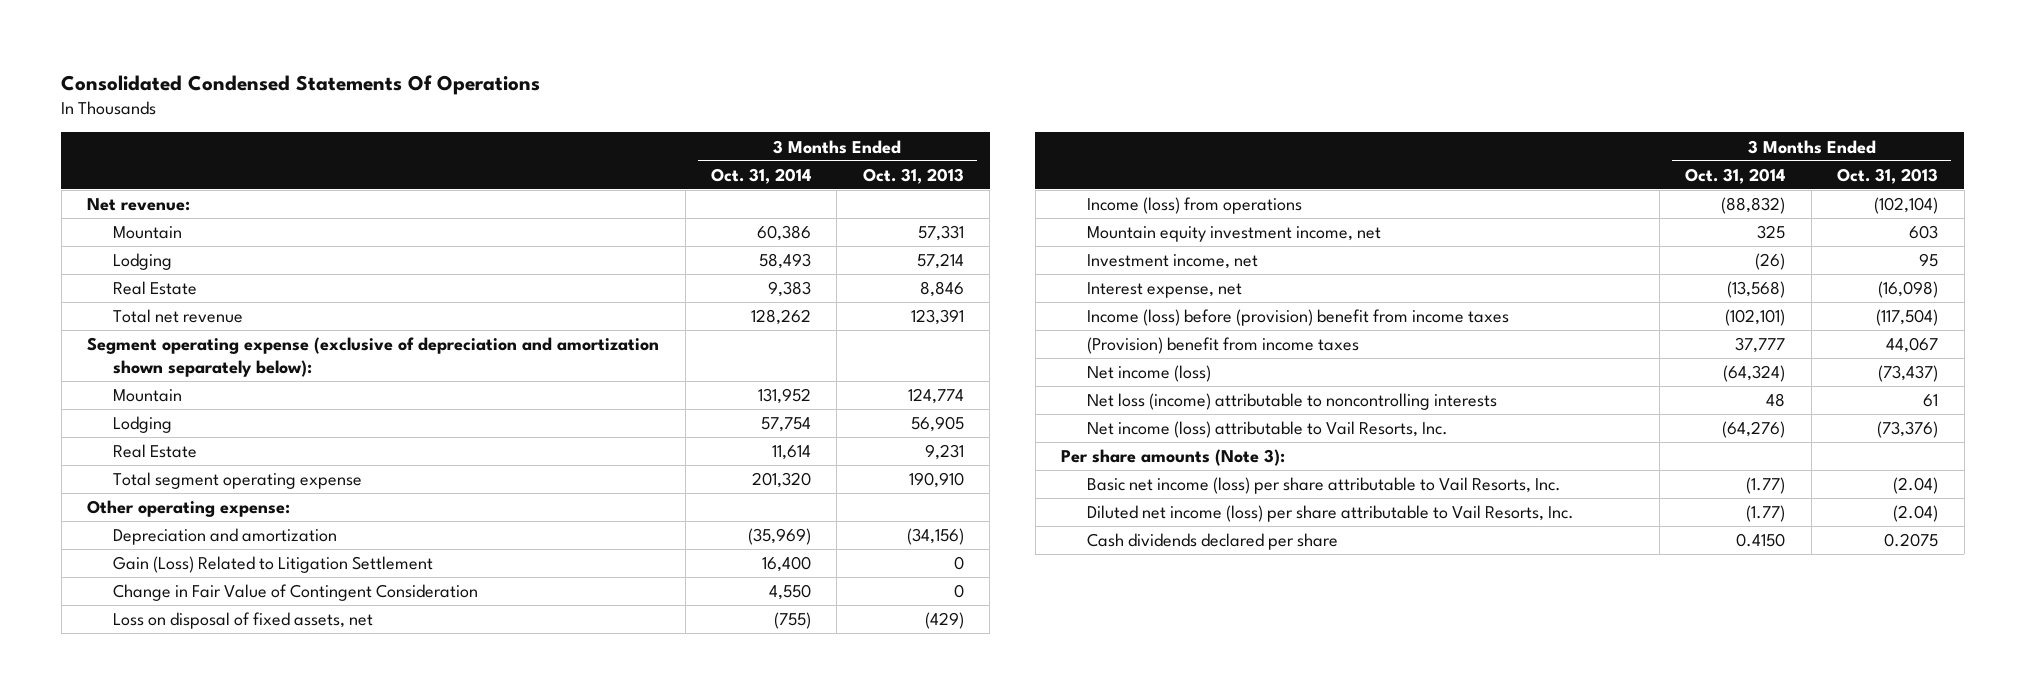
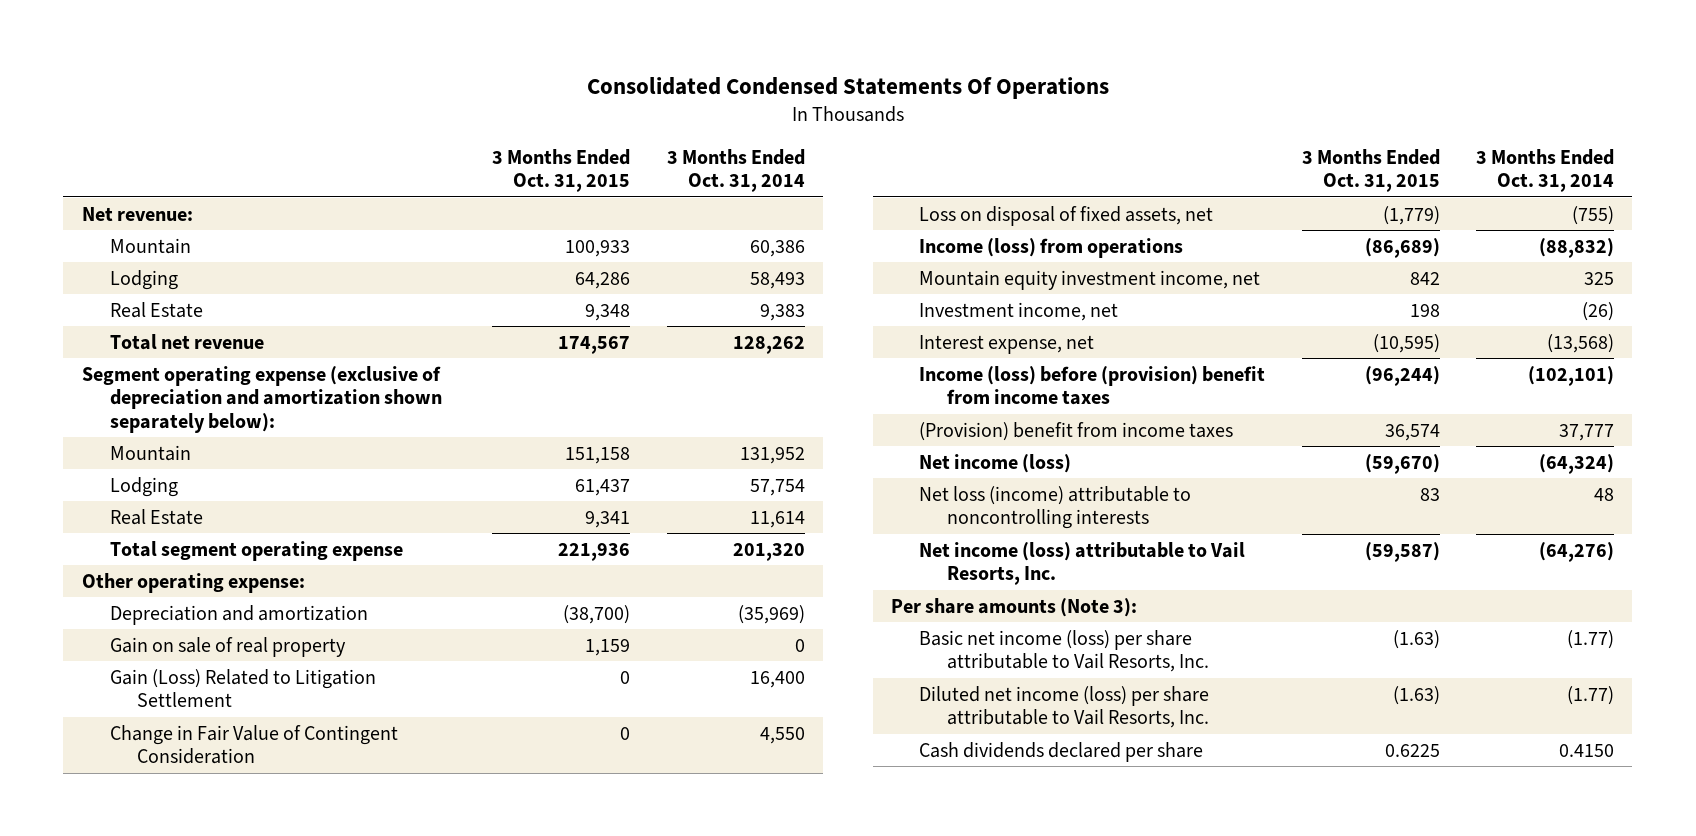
- | 3 Months Ended Oct. 31, 2014 | 3 Months Ended Oct. 31, 2013
+ | 3 Months Ended Oct. 31, 2015 | 3 Months Ended Oct. 31, 2014
+ Gain on sale of real property | 1,159 | 0

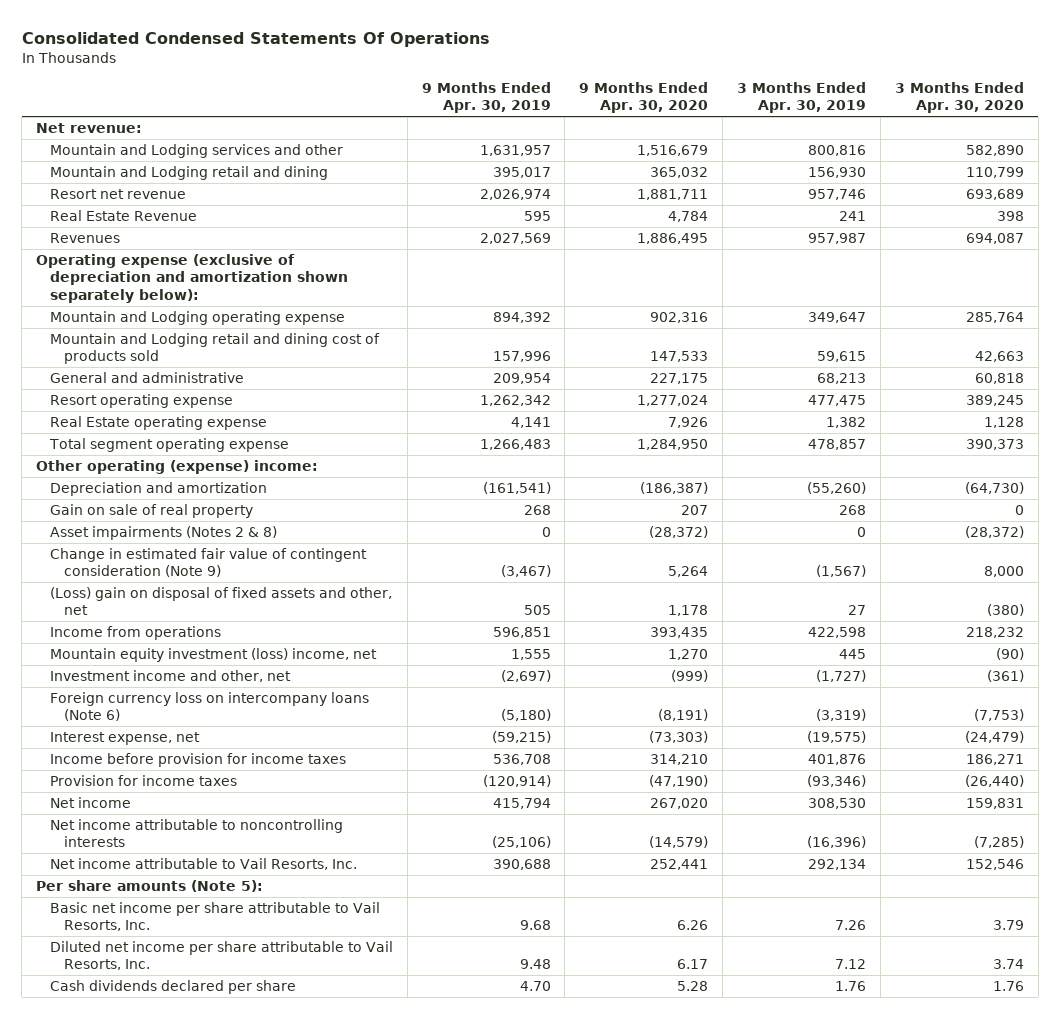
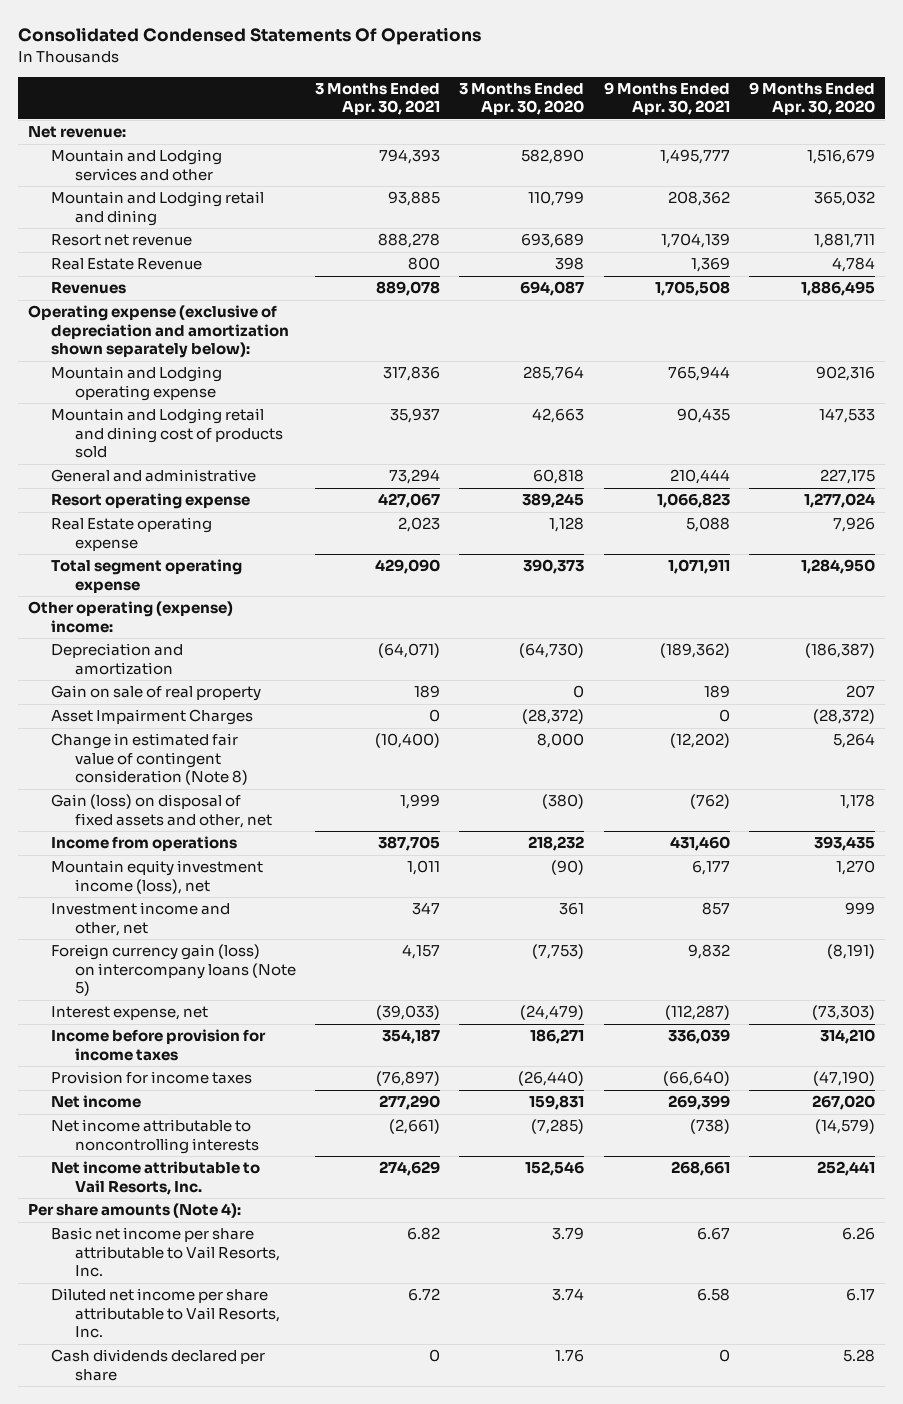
- | 9 Months Ended Apr. 30, 2019 | 9 Months Ended Apr. 30, 2020 | 3 Months Ended Apr. 30, 2019 | 3 Months Ended Apr. 30, 2020
+ | 3 Months Ended Apr. 30, 2021 | 3 Months Ended Apr. 30, 2020 | 9 Months Ended Apr. 30, 2021 | 9 Months Ended Apr. 30, 2020
- Asset impairments (Notes 2 & 8) | 0 | (28,372) | 0 | (28,372)
- Change in estimated fair value of contingent consideration (Note 9) | (3,467) | 5,264 | (1,567) | 8,000
- (Loss) gain on disposal of fixed assets and other, net | 505 | 1,178 | 27 | (380)
+ Asset Impairment Charges | 0 | (28,372) | 0 | (28,372)
+ Change in estimated fair value of contingent consideration (Note 8) | (10,400) | 8,000 | (12,202) | 5,264
+ Gain (loss) on disposal of fixed assets and other, net | 1,999 | (380) | (762) | 1,178
- Mountain equity investment (loss) income, net | 1,555 | 1,270 | 445 | (90)
- Investment income and other, net | (2,697) | (999) | (1,727) | (361)
- Foreign currency loss on intercompany loans (Note 6) | (5,180) | (8,191) | (3,319) | (7,753)
+ Mountain equity investment income (loss), net | 1,011 | (90) | 6,177 | 1,270
+ Investment income and other, net | 347 | 361 | 857 | 999
+ Foreign currency gain (loss) on intercompany loans (Note 5) | 4,157 | (7,753) | 9,832 | (8,191)
- Per share amounts (Note 5):
+ Per share amounts (Note 4):

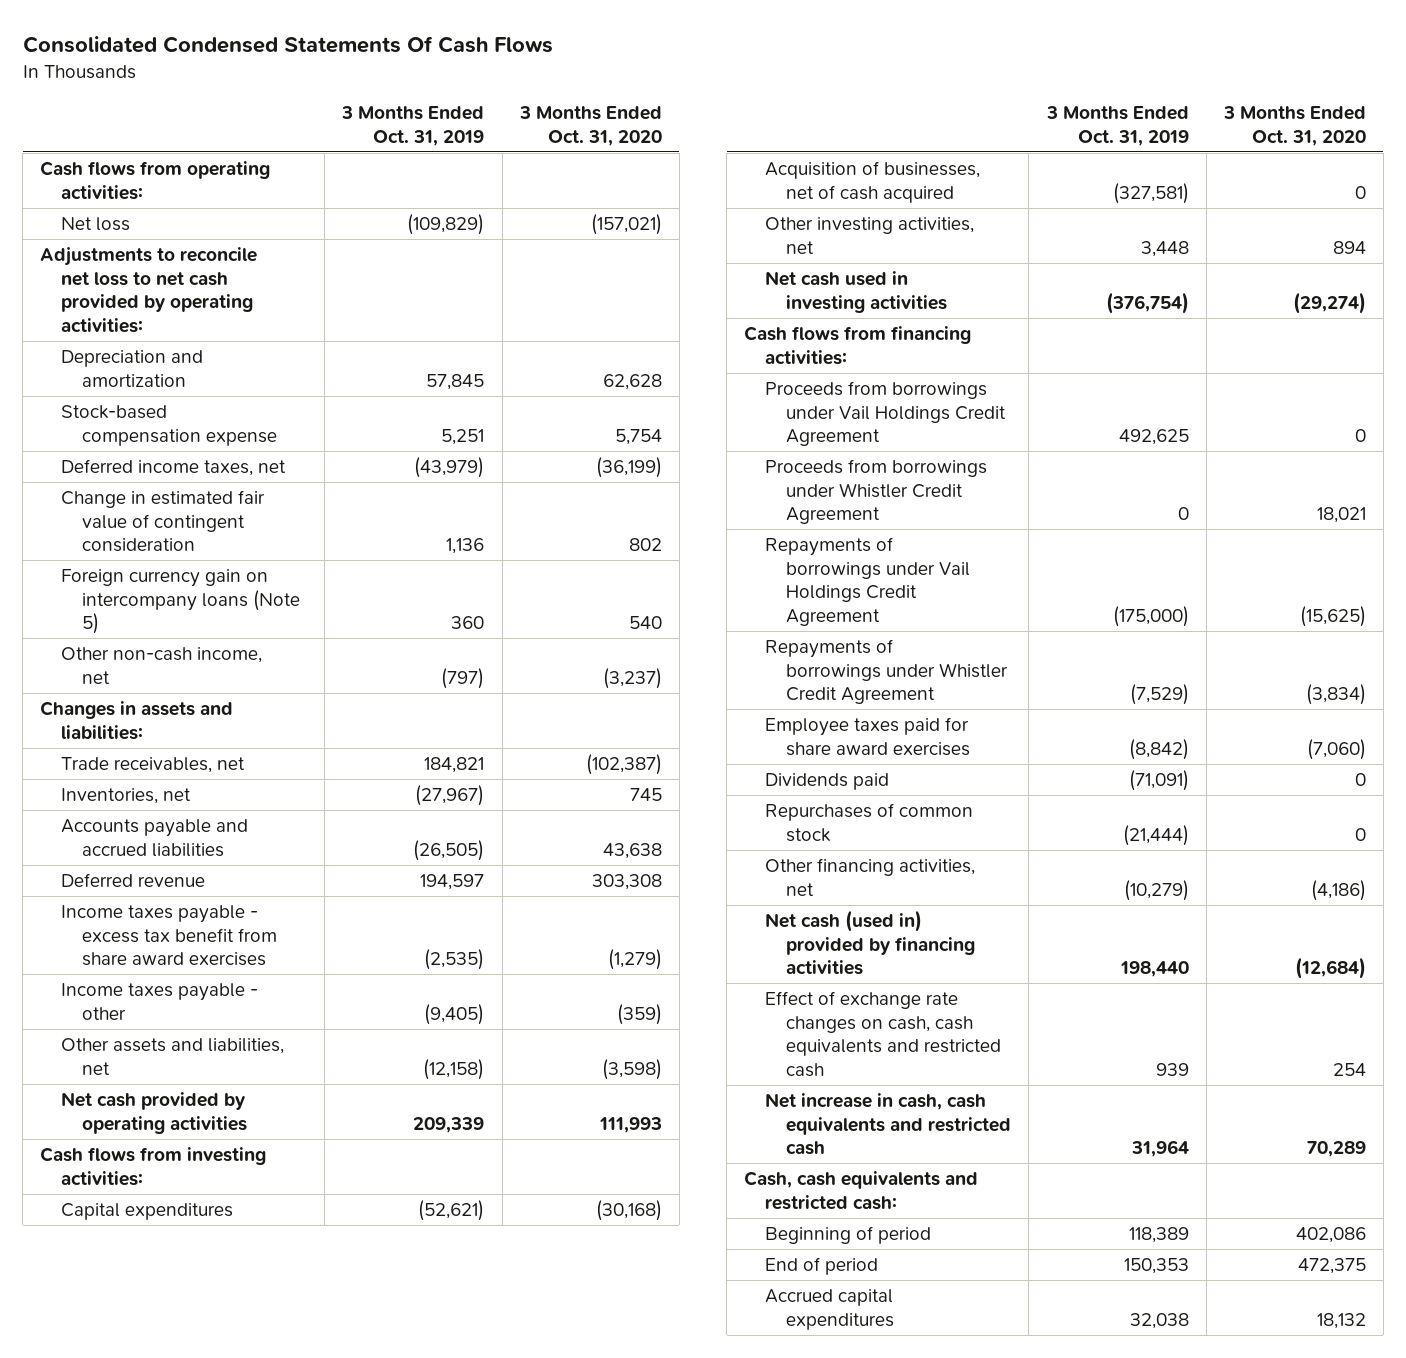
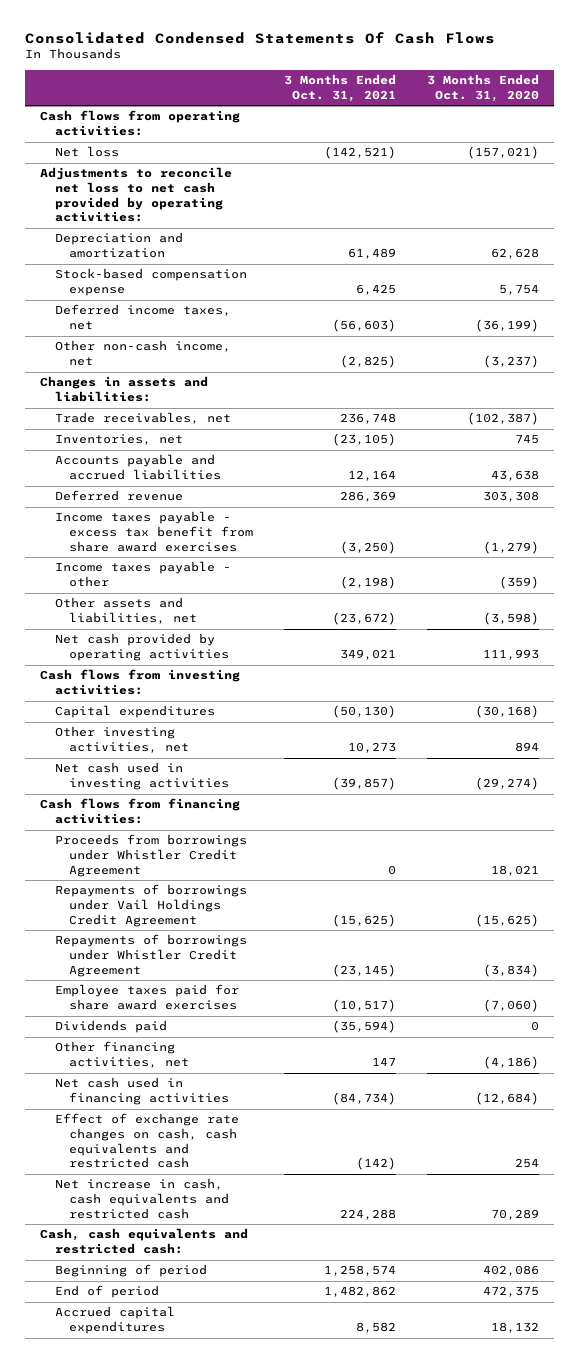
- | 3 Months Ended Oct. 31, 2019 | 3 Months Ended Oct. 31, 2020
+ | 3 Months Ended Oct. 31, 2021 | 3 Months Ended Oct. 31, 2020
- Change in estimated fair value of contingent consideration | 1,136 | 802
- Foreign currency gain on intercompany loans (Note 5) | 360 | 540
- Acquisition of businesses, net of cash acquired | (327,581) | 0
- Proceeds from borrowings under Vail Holdings Credit Agreement | 492,625 | 0
- Repurchases of common stock | (21,444) | 0
- Net cash (used in) provided by financing activities | 198,440 | (12,684)
+ Net cash used in financing activities | (84,734) | (12,684)

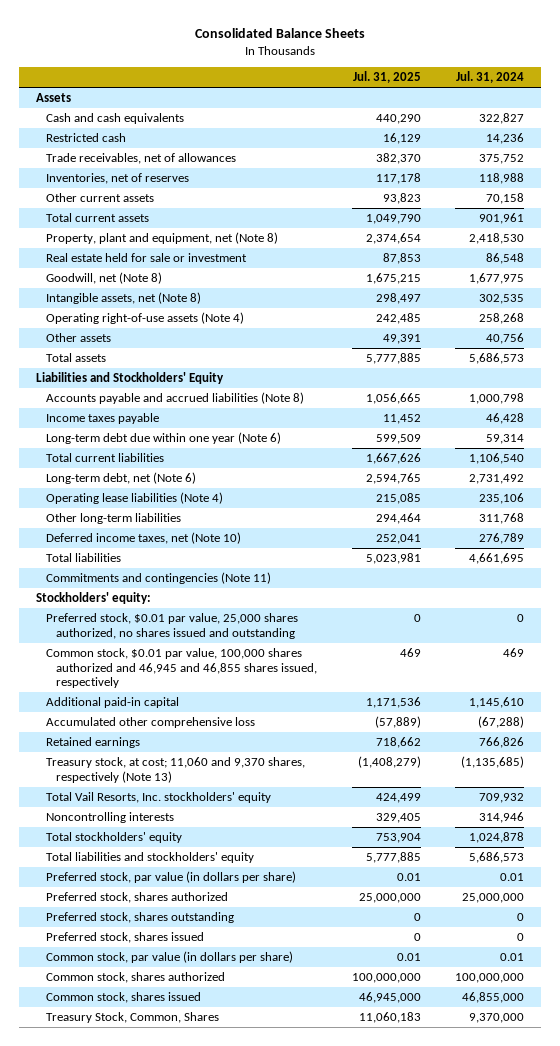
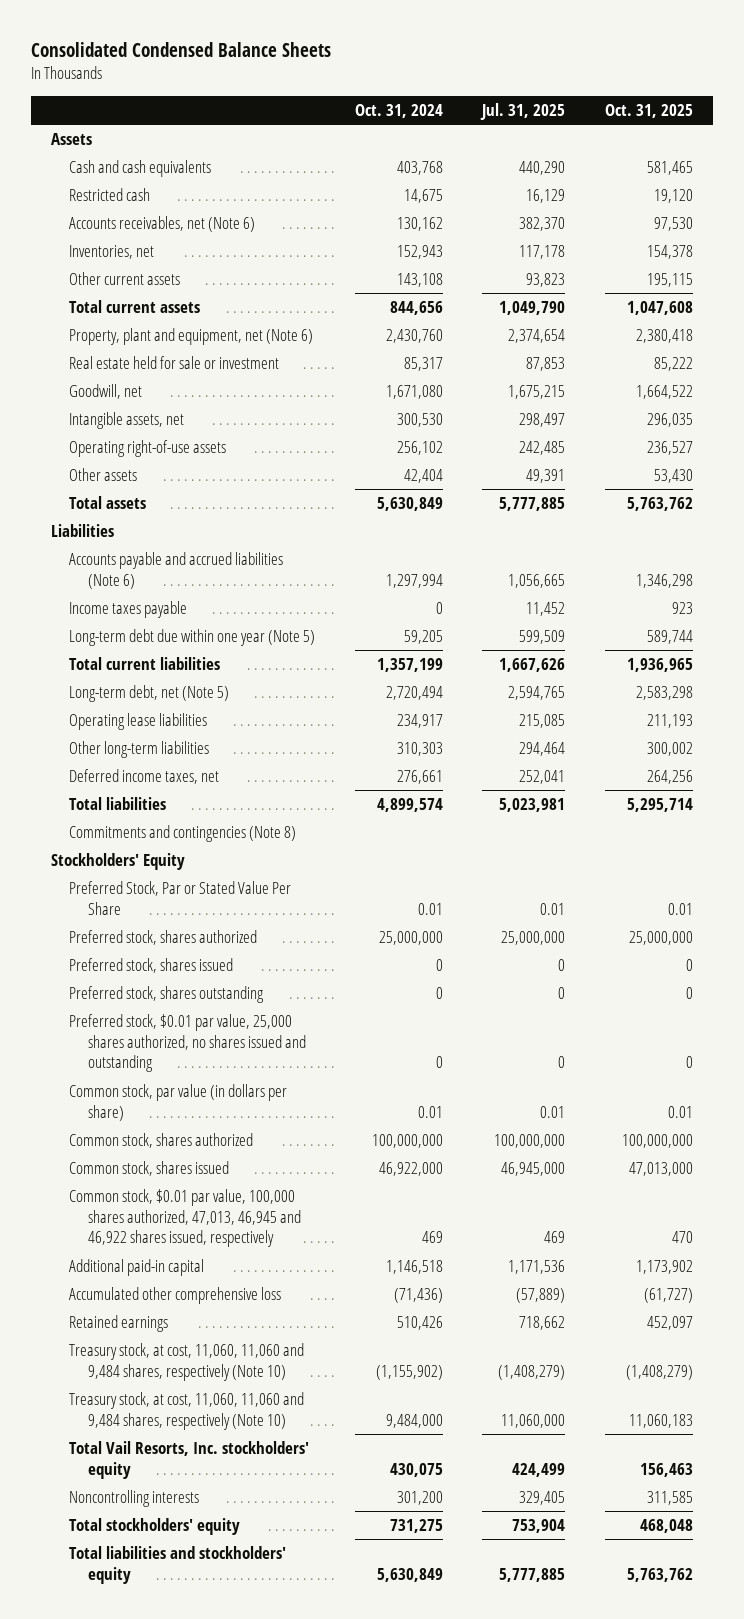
- Consolidated Balance Sheets
+ Consolidated Condensed Balance Sheets
- | Jul. 31, 2025 | Jul. 31, 2024
+ | Oct. 31, 2024 | Jul. 31, 2025 | Oct. 31, 2025
- Trade receivables, net of allowances | 382,370 | 375,752
- Inventories, net of reserves | 117,178 | 118,988
+ Accounts receivables, net (Note 6) | 130,162 | 382,370 | 97,530
+ Inventories, net | 152,943 | 117,178 | 154,378
- Property, plant and equipment, net (Note 8) | 2,374,654 | 2,418,530
+ Property, plant and equipment, net (Note 6) | 2,430,760 | 2,374,654 | 2,380,418
- Goodwill, net (Note 8) | 1,675,215 | 1,677,975
- Intangible assets, net (Note 8) | 298,497 | 302,535
- Operating right-of-use assets (Note 4) | 242,485 | 258,268
+ Goodwill, net | 1,671,080 | 1,675,215 | 1,664,522
+ Intangible assets, net | 300,530 | 298,497 | 296,035
+ Operating right-of-use assets | 256,102 | 242,485 | 236,527
- Liabilities and Stockholders' Equity
- Accounts payable and accrued liabilities (Note 8) | 1,056,665 | 1,000,798
+ Liabilities
+ Accounts payable and accrued liabilities (Note 6) | 1,297,994 | 1,056,665 | 1,346,298
- Long-term debt due within one year (Note 6) | 599,509 | 59,314
+ Long-term debt due within one year (Note 5) | 59,205 | 599,509 | 589,744
- Long-term debt, net (Note 6) | 2,594,765 | 2,731,492
- Operating lease liabilities (Note 4) | 215,085 | 235,106
+ Long-term debt, net (Note 5) | 2,720,494 | 2,594,765 | 2,583,298
+ Operating lease liabilities | 234,917 | 215,085 | 211,193
- Deferred income taxes, net (Note 10) | 252,041 | 276,789
+ Deferred income taxes, net | 276,661 | 252,041 | 264,256
- Commitments and contingencies (Note 11)
- Stockholders' equity:
+ Commitments and contingencies (Note 8)
+ Stockholders' Equity
+ Preferred Stock, Par or Stated Value Per Share | 0.01 | 0.01 | 0.01
moved up: Preferred stock, shares authorized | 25,000,000 | 25,000,000 | 25,000,000
moved up: Preferred stock, shares issued | 0 | 0 | 0
moved up: Preferred stock, shares outstanding | 0 | 0 | 0
- Common stock, $0.01 par value, 100,000 shares authorized and 46,945 and 46,855 shares issued, respectively | 469 | 469
moved up: Common stock, par value (in dollars per share) | 0.01 | 0.01 | 0.01
moved up: Common stock, shares authorized | 100,000,000 | 100,000,000 | 100,000,000
moved up: Common stock, shares issued | 46,922,000 | 46,945,000 | 47,013,000
+ Common stock, $0.01 par value, 100,000 shares authorized, 47,013, 46,945 and 46,922 shares issued, respectively | 469 | 469 | 470
- Treasury stock, at cost; 11,060 and 9,370 shares, respectively (Note 13) | (1,408,279) | (1,135,685)
+ Treasury stock, at cost, 11,060, 11,060 and 9,484 shares, respectively (Note 10) | (1,155,902) | (1,408,279) | (1,408,279)
+ Treasury stock, at cost, 11,060, 11,060 and 9,484 shares, respectively (Note 10) | 9,484,000 | 11,060,000 | 11,060,183
- Preferred stock, par value (in dollars per share) | 0.01 | 0.01
- Treasury Stock, Common, Shares | 11,060,183 | 9,370,000

